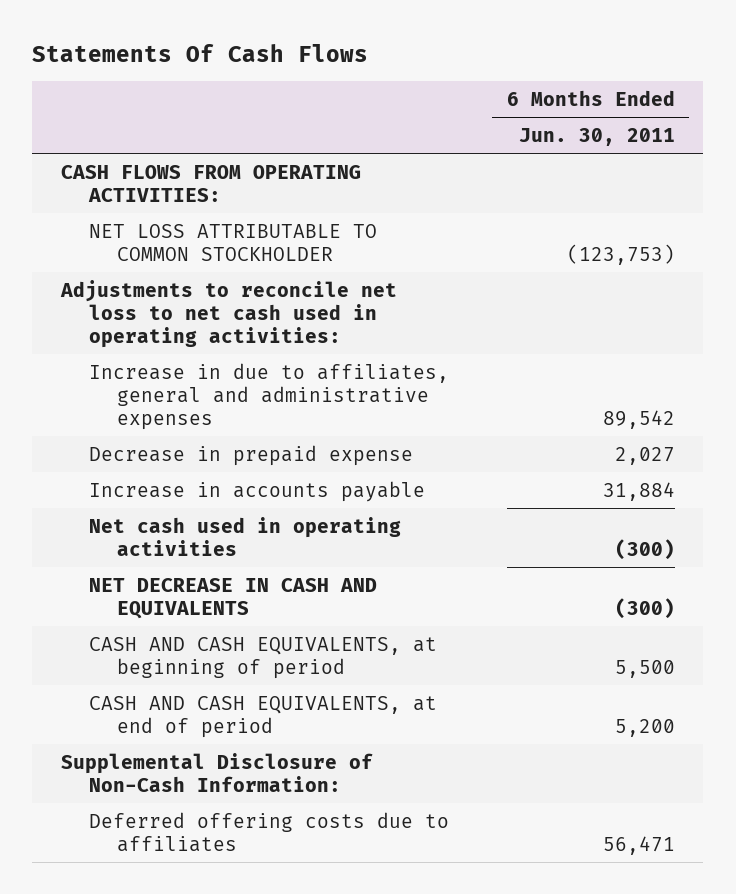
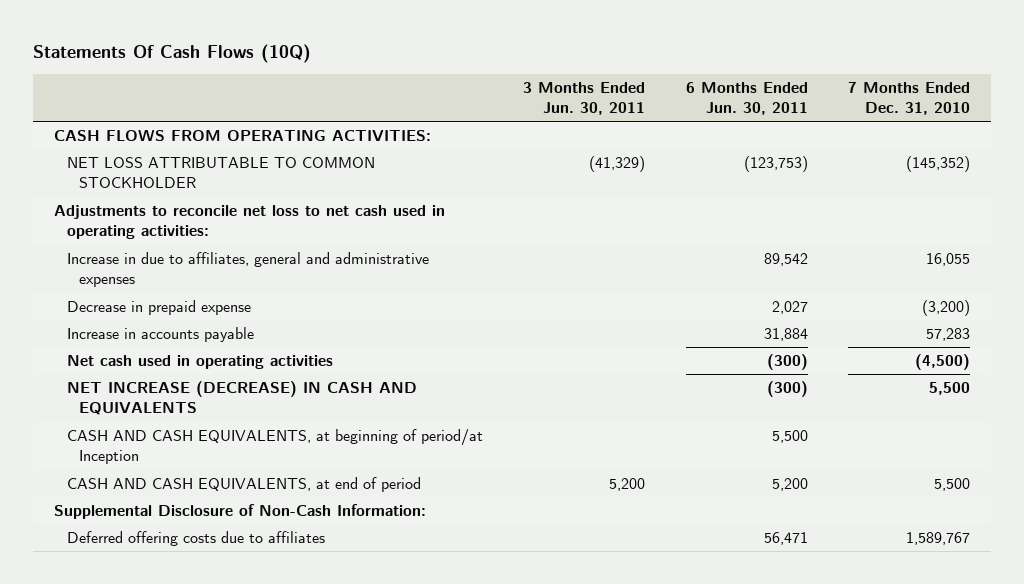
- Statements Of Cash Flows
+ Statements Of Cash Flows (10Q)
- | 6 Months Ended Jun. 30, 2011
+ | 3 Months Ended Jun. 30, 2011 | 6 Months Ended Jun. 30, 2011 | 7 Months Ended Dec. 31, 2010
- NET DECREASE IN CASH AND EQUIVALENTS | (300)
- CASH AND CASH EQUIVALENTS, at beginning of period | 5,500
+ NET INCREASE (DECREASE) IN CASH AND EQUIVALENTS | | (300) | 5,500
+ CASH AND CASH EQUIVALENTS, at beginning of period/at Inception | | 5,500 |

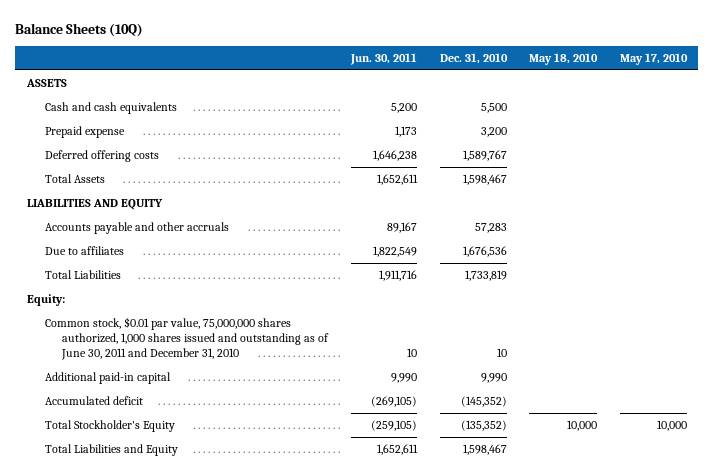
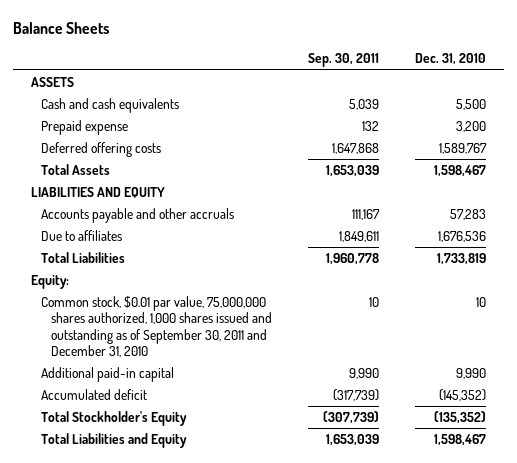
- Balance Sheets (10Q)
+ Balance Sheets
- | Jun. 30, 2011 | Dec. 31, 2010 | May 18, 2010 | May 17, 2010
+ | Sep. 30, 2011 | Dec. 31, 2010
- Common stock, $0.01 par value, 75,000,000 shares authorized, 1,000 shares issued and outstanding as of June 30, 2011 and December 31, 2010 | 10 | 10 | |
+ Common stock, $0.01 par value, 75,000,000 shares authorized, 1,000 shares issued and outstanding as of September 30, 2011 and December 31, 2010 | 10 | 10

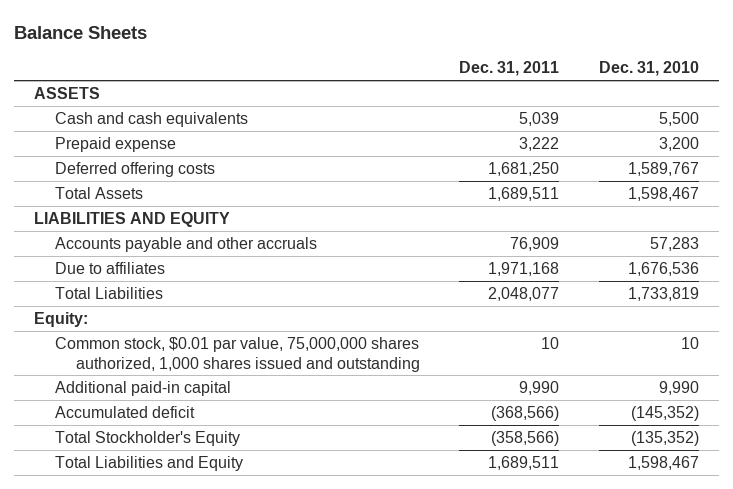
- | Sep. 30, 2011 | Dec. 31, 2010
+ | Dec. 31, 2011 | Dec. 31, 2010
- Common stock, $0.01 par value, 75,000,000 shares authorized, 1,000 shares issued and outstanding as of September 30, 2011 and December 31, 2010 | 10 | 10
+ Common stock, $0.01 par value, 75,000,000 shares authorized, 1,000 shares issued and outstanding | 10 | 10

